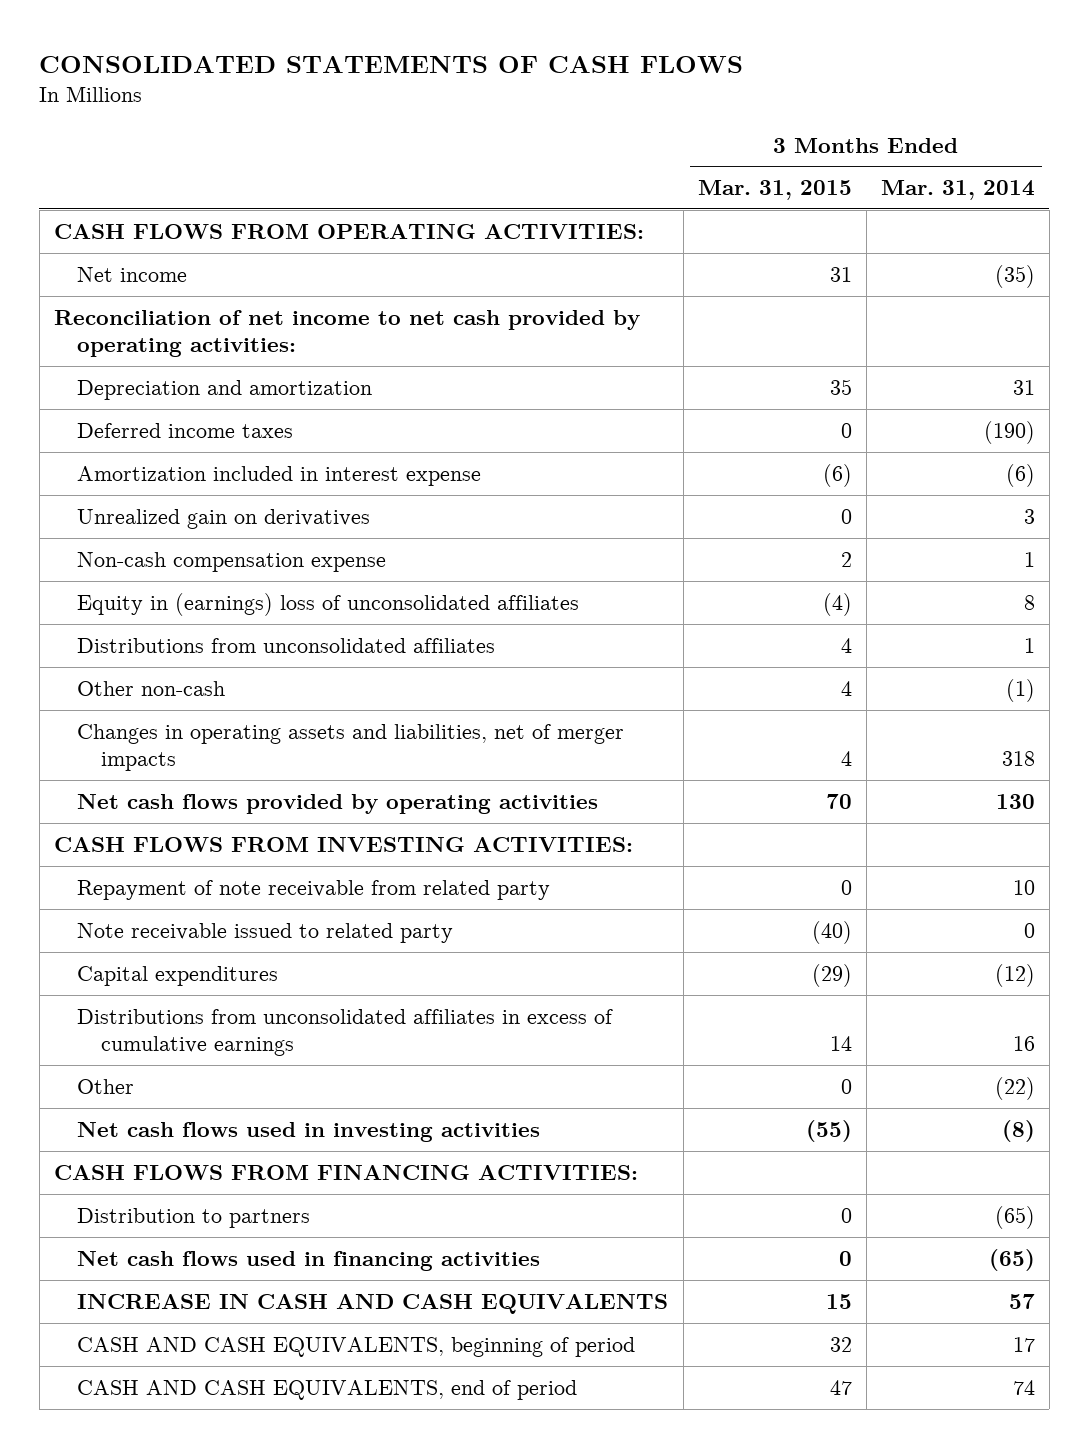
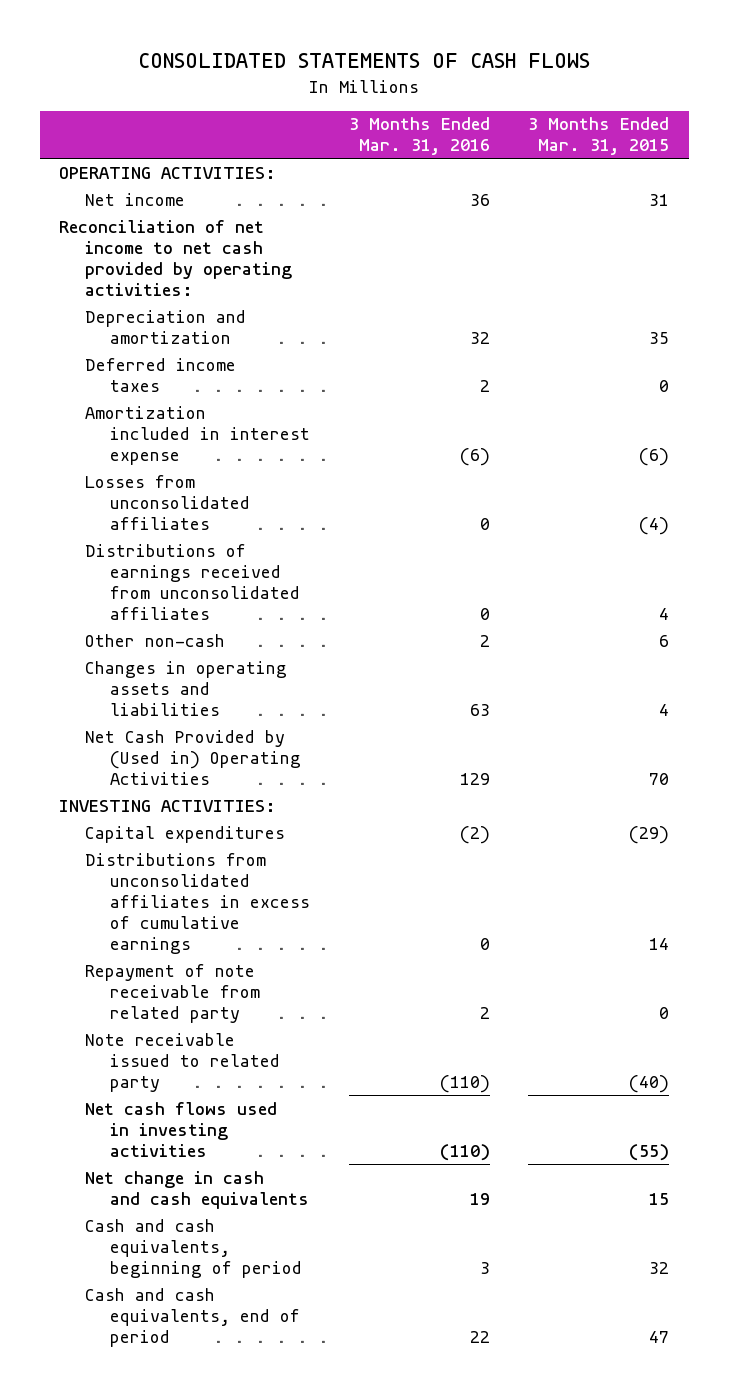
- | 3 Months Ended Mar. 31, 2015 | 3 Months Ended Mar. 31, 2014
+ | 3 Months Ended Mar. 31, 2016 | 3 Months Ended Mar. 31, 2015
- CASH FLOWS FROM OPERATING ACTIVITIES:
+ OPERATING ACTIVITIES:
- Unrealized gain on derivatives | 0 | 3
- Non-cash compensation expense | 2 | 1
- Equity in (earnings) loss of unconsolidated affiliates | (4) | 8
- Distributions from unconsolidated affiliates | 4 | 1
- Other non-cash | 4 | (1)
- Changes in operating assets and liabilities, net of merger impacts | 4 | 318
- Net cash flows provided by operating activities | 70 | 130
- CASH FLOWS FROM INVESTING ACTIVITIES:
+ Losses from unconsolidated affiliates | 0 | (4)
+ Distributions of earnings received from unconsolidated affiliates | 0 | 4
+ Other non-cash | 2 | 6
+ Changes in operating assets and liabilities | 63 | 4
+ Net Cash Provided by (Used in) Operating Activities | 129 | 70
+ INVESTING ACTIVITIES:
- Other | 0 | (22)
moved down: Repayment of note receivable from related party | 2 | 0
moved down: Note receivable issued to related party | (110) | (40)
- CASH FLOWS FROM FINANCING ACTIVITIES:
- Distribution to partners | 0 | (65)
- Net cash flows used in financing activities | 0 | (65)
- INCREASE IN CASH AND CASH EQUIVALENTS | 15 | 57
- CASH AND CASH EQUIVALENTS, beginning of period | 32 | 17
- CASH AND CASH EQUIVALENTS, end of period | 47 | 74
+ Net change in cash and cash equivalents | 19 | 15
+ Cash and cash equivalents, beginning of period | 3 | 32
+ Cash and cash equivalents, end of period | 22 | 47

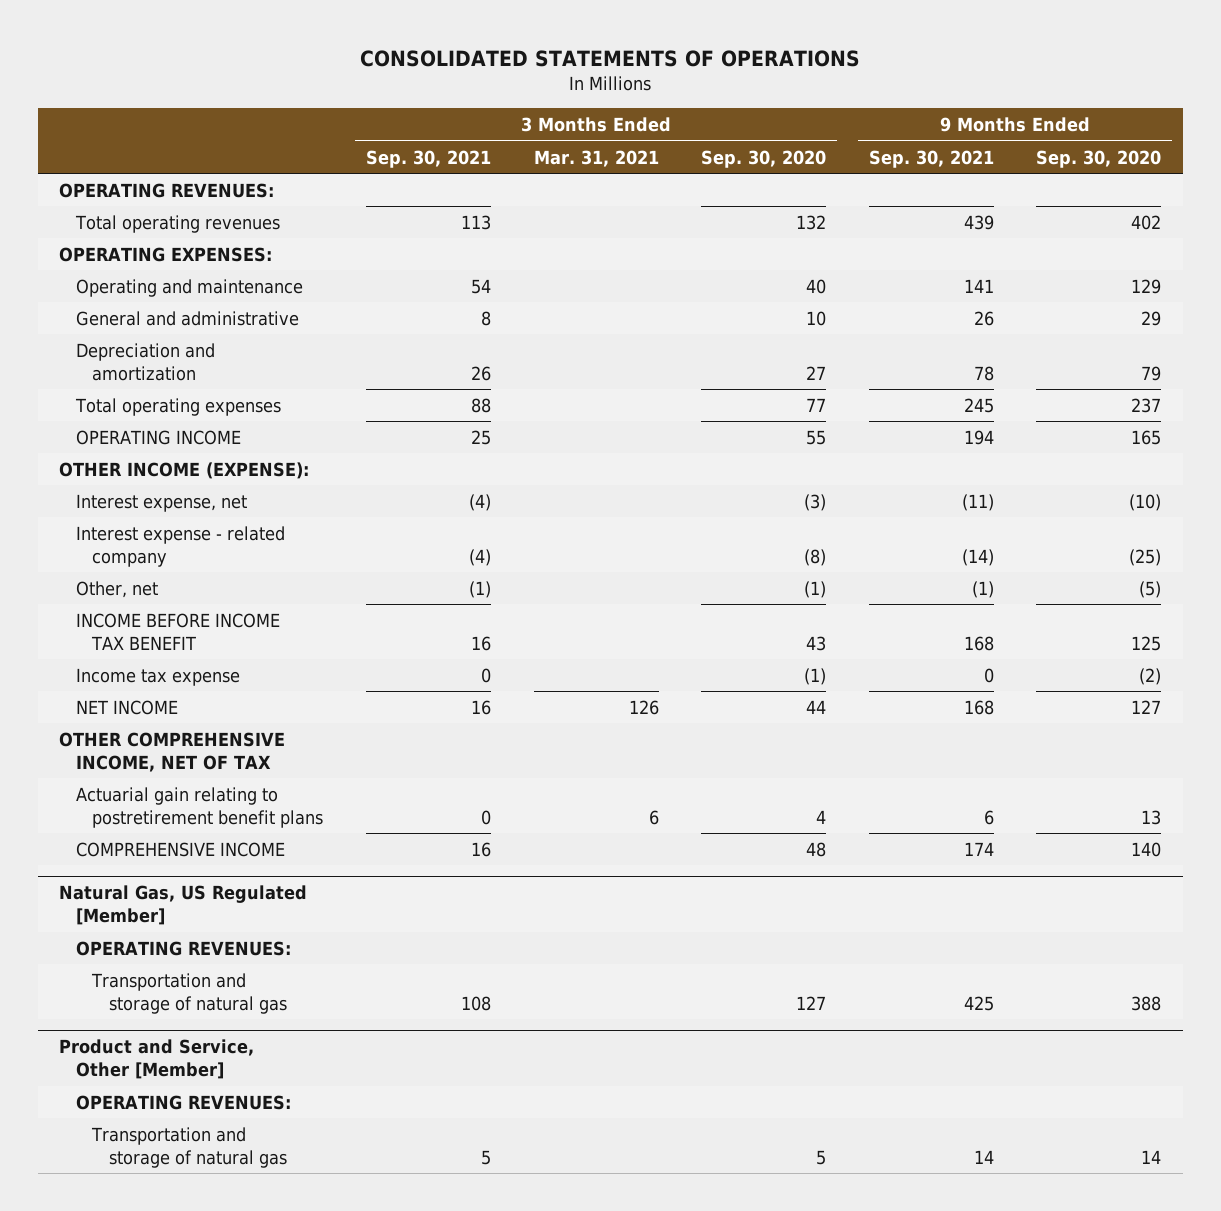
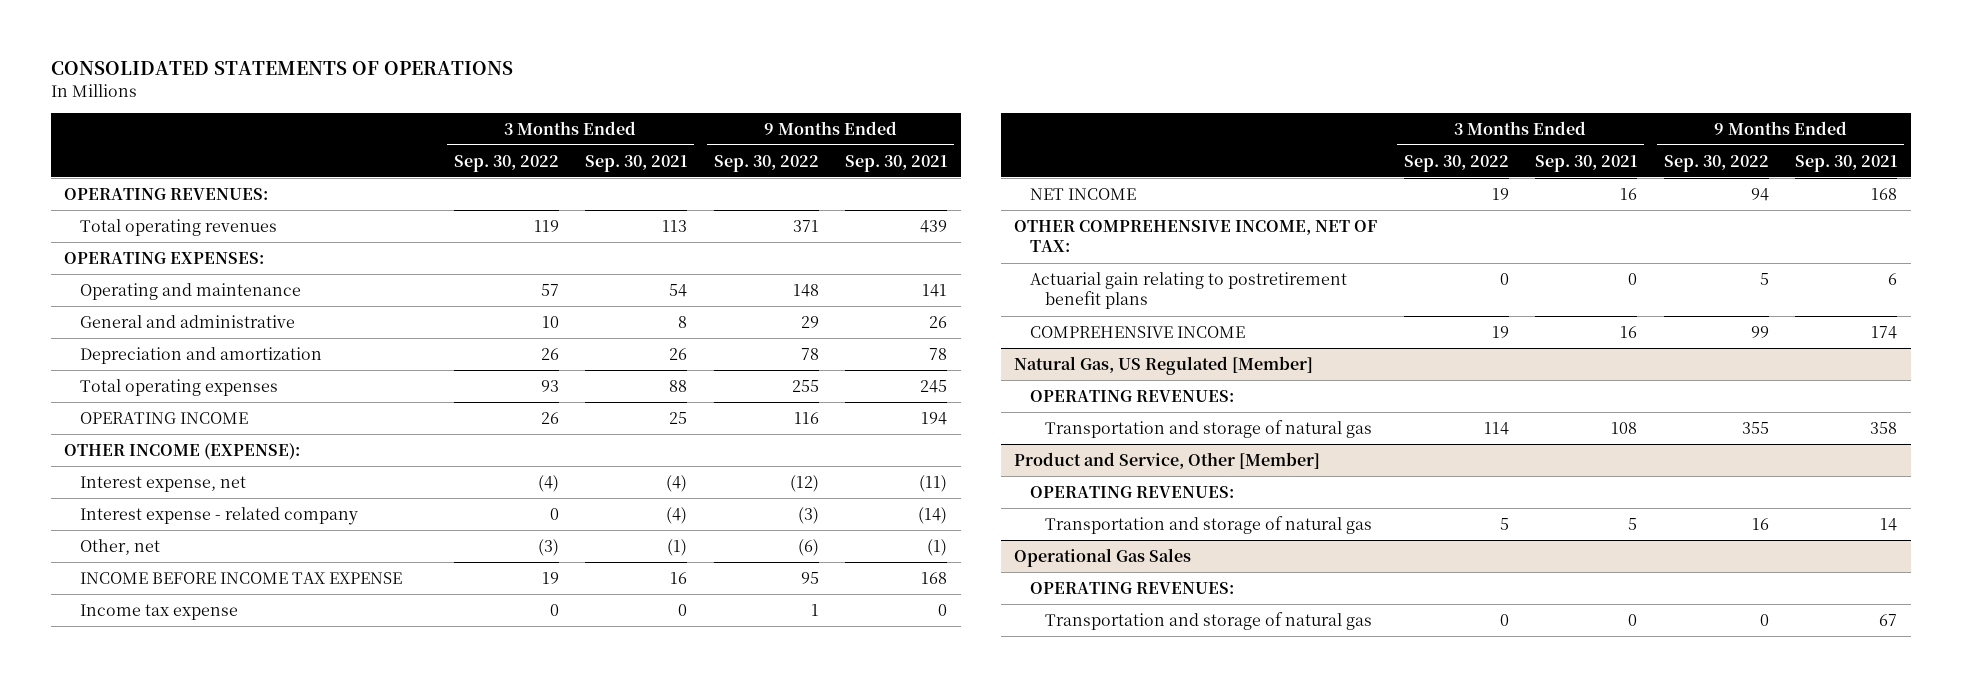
- | 3 Months Ended Sep. 30, 2021 | 3 Months Ended Mar. 31, 2021 | 3 Months Ended Sep. 30, 2020 | 9 Months Ended Sep. 30, 2021 | 9 Months Ended Sep. 30, 2020
+ | 3 Months Ended Sep. 30, 2022 | 3 Months Ended Sep. 30, 2021 | 9 Months Ended Sep. 30, 2022 | 9 Months Ended Sep. 30, 2021
- INCOME BEFORE INCOME TAX BENEFIT | 16 | | 43 | 168 | 125
+ INCOME BEFORE INCOME TAX EXPENSE | 19 | 16 | 95 | 168
- OTHER COMPREHENSIVE INCOME, NET OF TAX
+ OTHER COMPREHENSIVE INCOME, NET OF TAX:
@ Natural Gas, US Regulated [Member]
- Transportation and storage of natural gas | 108 | | 127 | 425 | 388
+ Transportation and storage of natural gas | 114 | 108 | 355 | 358
+ Operational Gas Sales
+ OPERATING REVENUES:
+ Transportation and storage of natural gas | 0 | 0 | 0 | 67

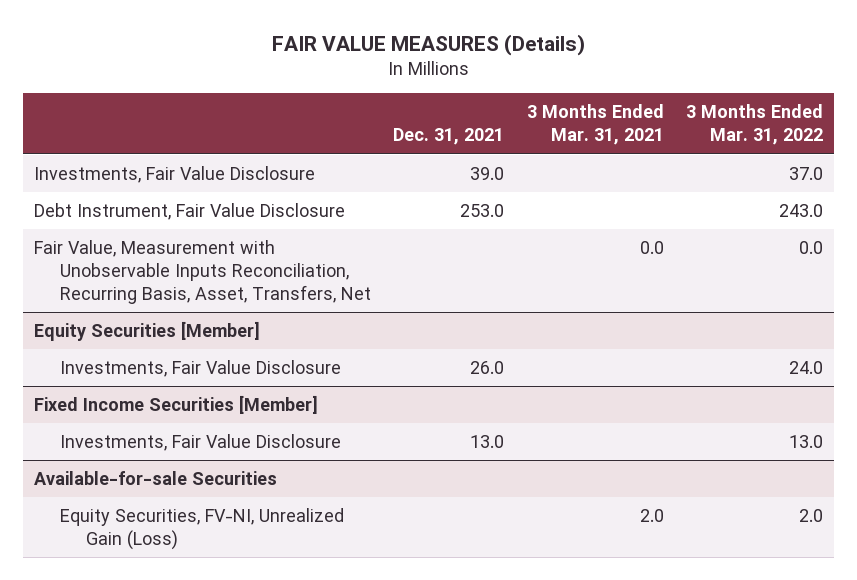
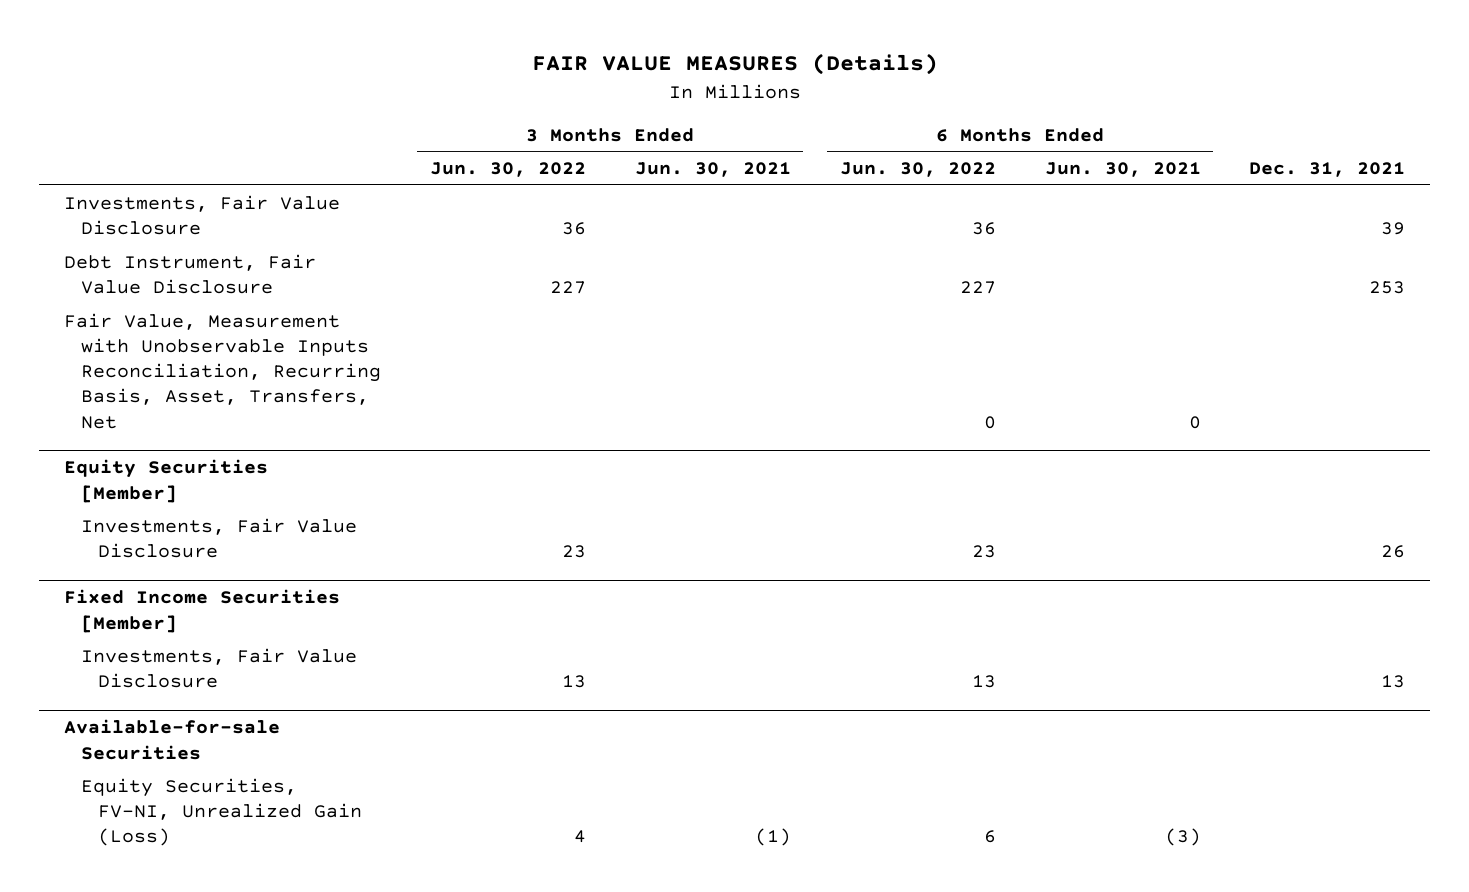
- | Dec. 31, 2021 | 3 Months Ended Mar. 31, 2021 | 3 Months Ended Mar. 31, 2022
+ | 3 Months Ended Jun. 30, 2022 | 3 Months Ended Jun. 30, 2021 | 6 Months Ended Jun. 30, 2022 | 6 Months Ended Jun. 30, 2021 | Dec. 31, 2021
- Investments, Fair Value Disclosure | 39.0 | | 37.0
- Debt Instrument, Fair Value Disclosure | 253.0 | | 243.0
+ Investments, Fair Value Disclosure | 36 | | 36 | | 39
+ Debt Instrument, Fair Value Disclosure | 227 | | 227 | | 253
@ Equity Securities [Member]
- Investments, Fair Value Disclosure | 26.0 | | 24.0
+ Investments, Fair Value Disclosure | 23 | | 23 | | 26
@ Fixed Income Securities [Member]
- Investments, Fair Value Disclosure | 13.0 | | 13.0
+ Investments, Fair Value Disclosure | 13 | | 13 | | 13

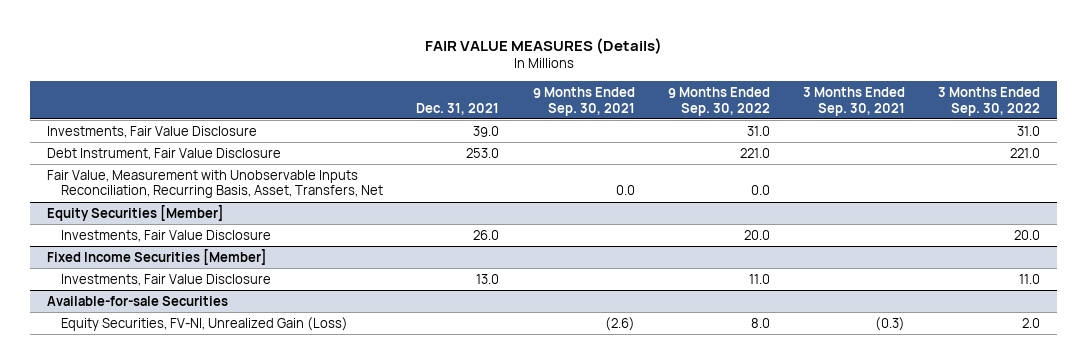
- | 3 Months Ended Jun. 30, 2022 | 3 Months Ended Jun. 30, 2021 | 6 Months Ended Jun. 30, 2022 | 6 Months Ended Jun. 30, 2021 | Dec. 31, 2021
+ | Dec. 31, 2021 | 9 Months Ended Sep. 30, 2021 | 9 Months Ended Sep. 30, 2022 | 3 Months Ended Sep. 30, 2021 | 3 Months Ended Sep. 30, 2022
- Investments, Fair Value Disclosure | 36 | | 36 | | 39
- Debt Instrument, Fair Value Disclosure | 227 | | 227 | | 253
+ Investments, Fair Value Disclosure | 39.0 | | 31.0 | | 31.0
+ Debt Instrument, Fair Value Disclosure | 253.0 | | 221.0 | | 221.0
@ Equity Securities [Member]
- Investments, Fair Value Disclosure | 23 | | 23 | | 26
+ Investments, Fair Value Disclosure | 26.0 | | 20.0 | | 20.0
@ Fixed Income Securities [Member]
- Investments, Fair Value Disclosure | 13 | | 13 | | 13
+ Investments, Fair Value Disclosure | 13.0 | | 11.0 | | 11.0

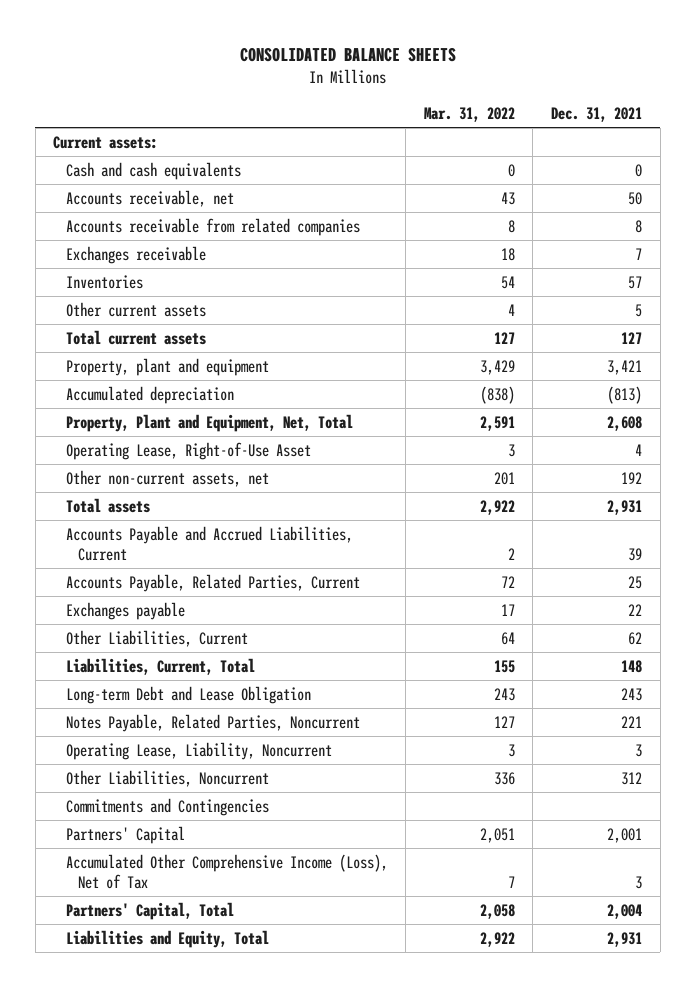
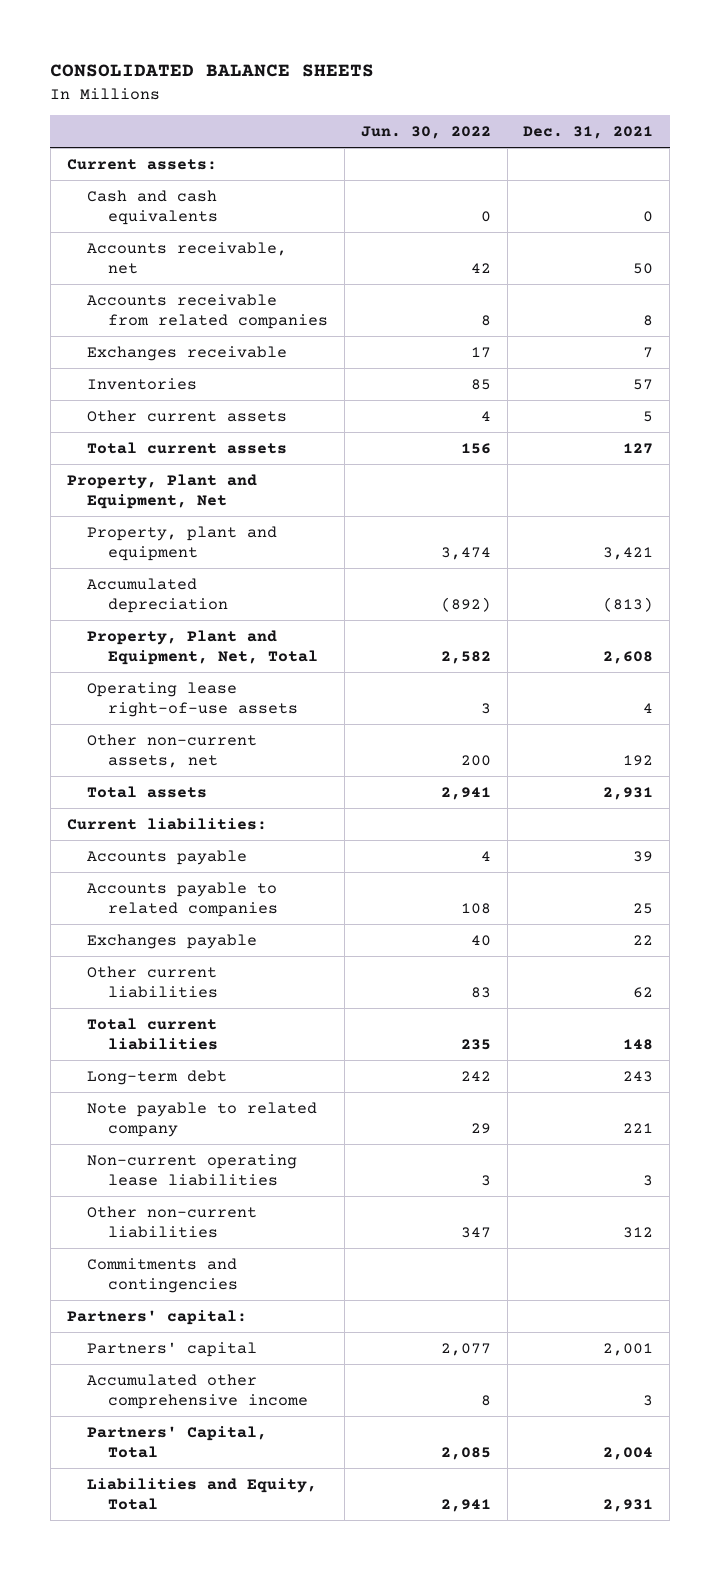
- | Mar. 31, 2022 | Dec. 31, 2021
+ | Jun. 30, 2022 | Dec. 31, 2021
+ Property, Plant and Equipment, Net
- Operating Lease, Right-of-Use Asset | 3 | 4
+ Operating lease right-of-use assets | 3 | 4
- Accounts Payable and Accrued Liabilities, Current | 2 | 39
- Accounts Payable, Related Parties, Current | 72 | 25
+ Current liabilities:
+ Accounts payable | 4 | 39
+ Accounts payable to related companies | 108 | 25
- Other Liabilities, Current | 64 | 62
- Liabilities, Current, Total | 155 | 148
- Long-term Debt and Lease Obligation | 243 | 243
- Notes Payable, Related Parties, Noncurrent | 127 | 221
- Operating Lease, Liability, Noncurrent | 3 | 3
- Other Liabilities, Noncurrent | 336 | 312
- Commitments and Contingencies
- Partners' Capital | 2,051 | 2,001
- Accumulated Other Comprehensive Income (Loss), Net of Tax | 7 | 3
+ Other current liabilities | 83 | 62
+ Total current liabilities | 235 | 148
+ Long-term debt | 242 | 243
+ Note payable to related company | 29 | 221
+ Non-current operating lease liabilities | 3 | 3
+ Other non-current liabilities | 347 | 312
+ Commitments and contingencies
+ Partners' capital:
+ Partners' capital | 2,077 | 2,001
+ Accumulated other comprehensive income | 8 | 3

